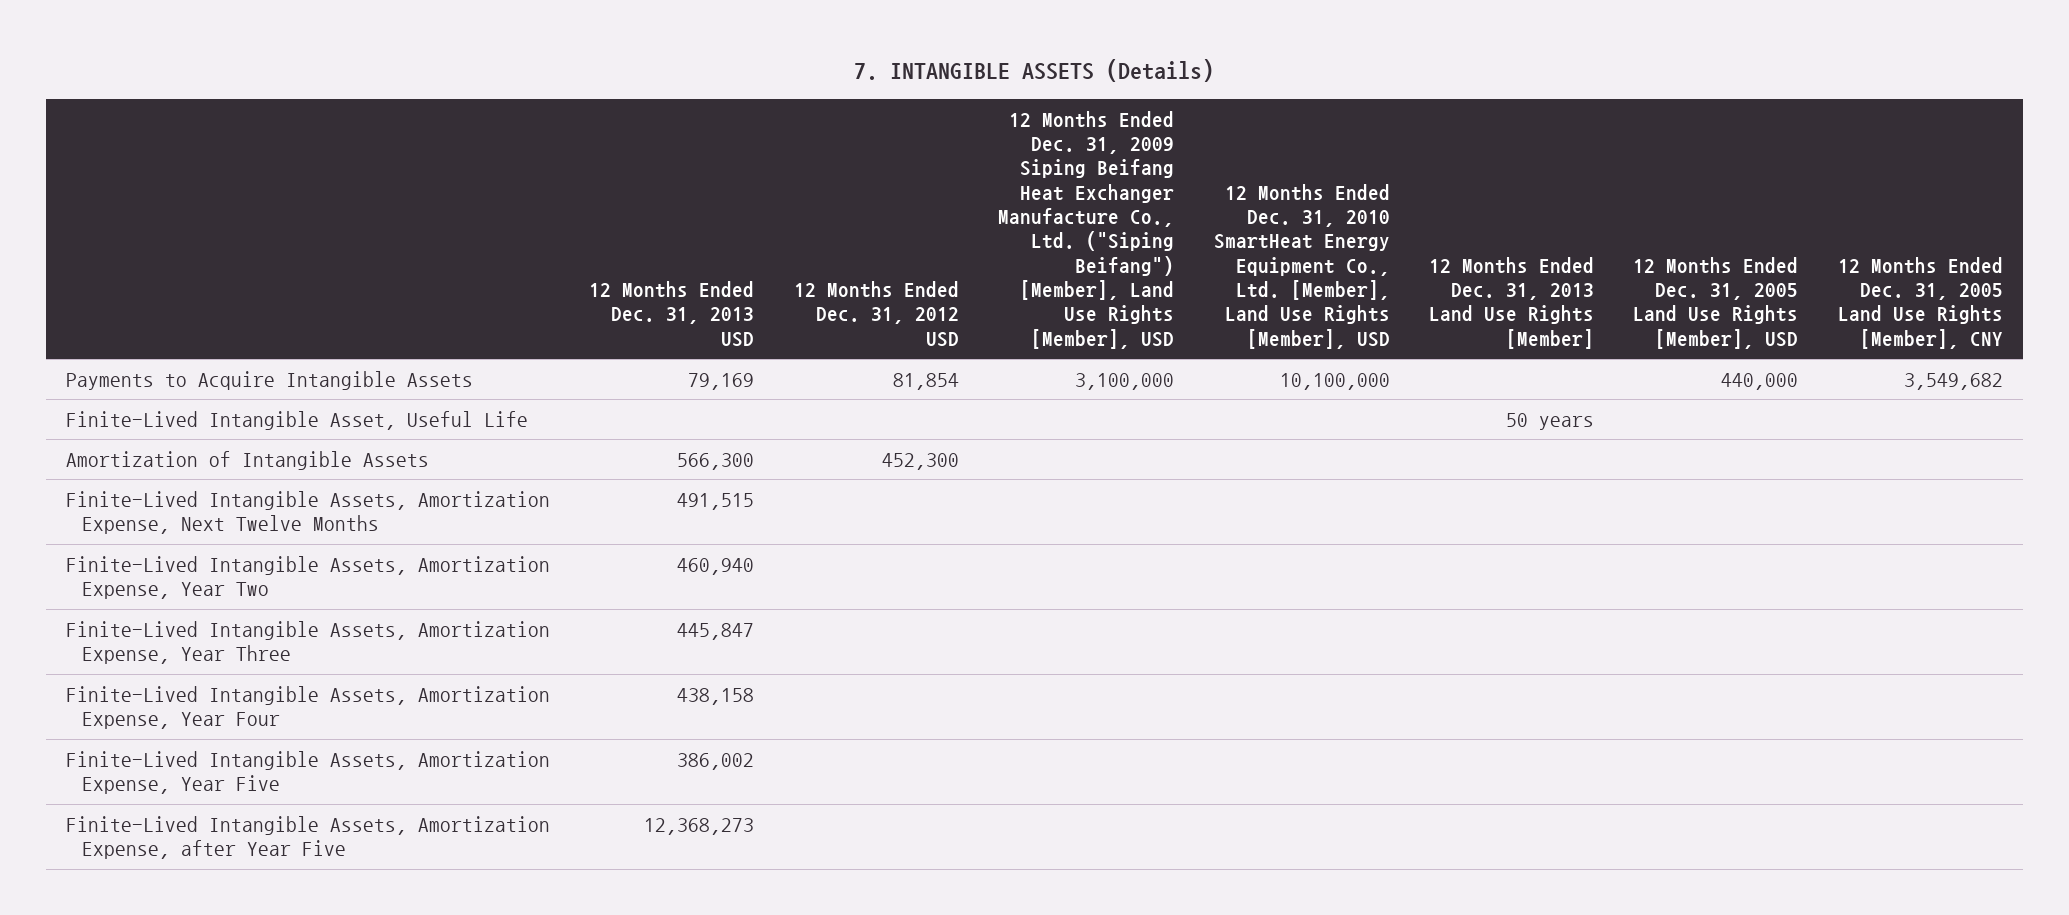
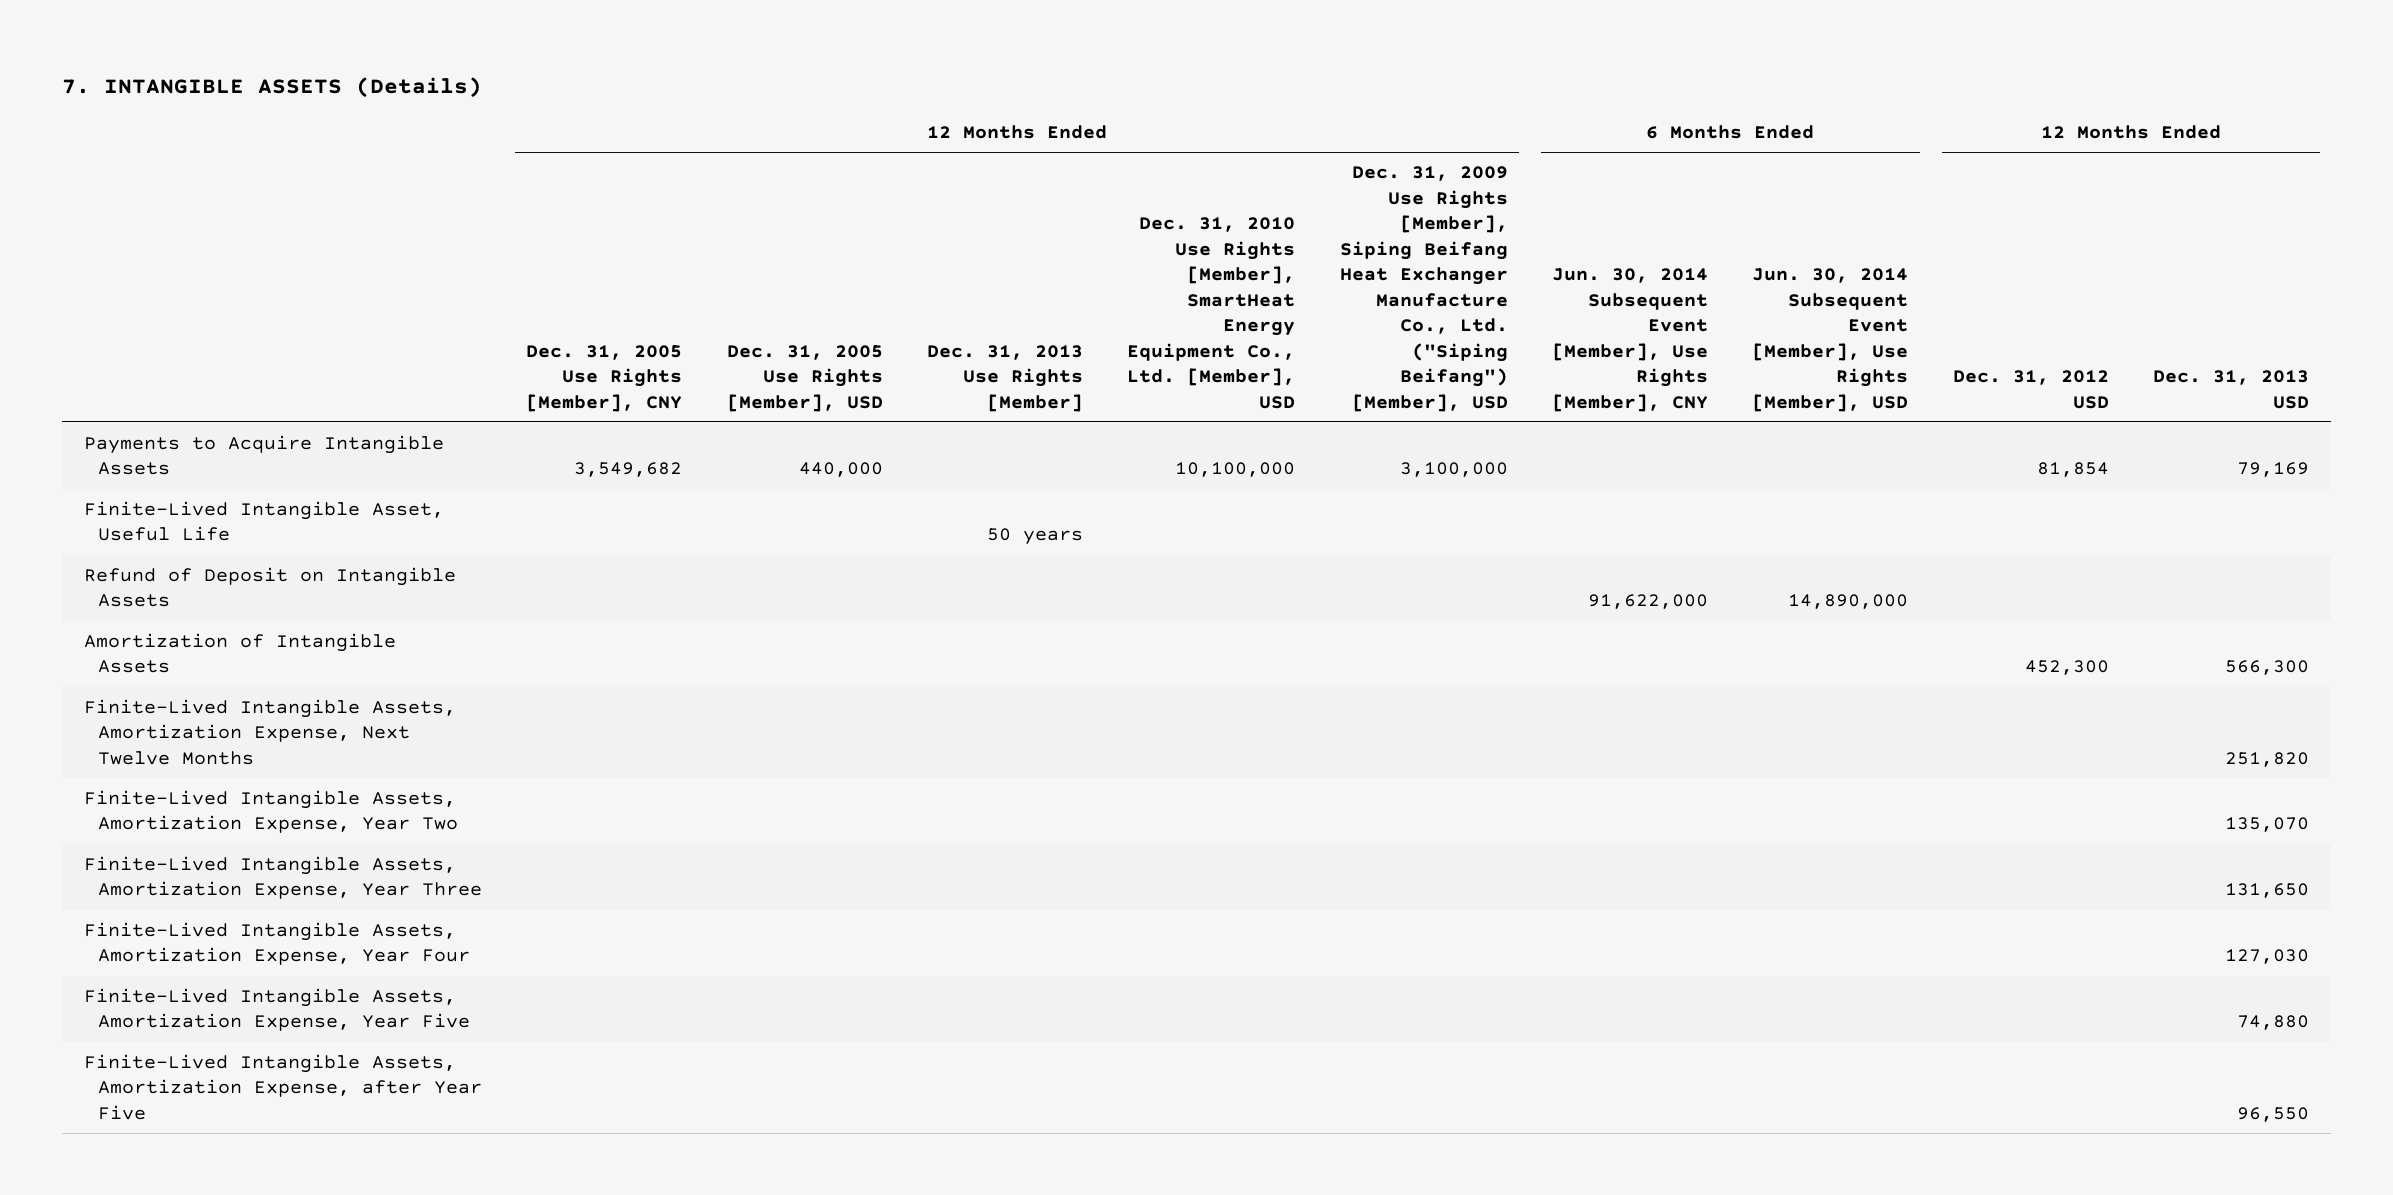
- | 12 Months Ended Dec. 31, 2013 USD | 12 Months Ended Dec. 31, 2012 USD | 12 Months Ended Dec. 31, 2009 Siping Beifang Heat Exchanger Manufacture Co., Ltd. ("Siping Beifang") [Member], Land Use Rights [Member], USD | 12 Months Ended Dec. 31, 2010 SmartHeat Energy Equipment Co., Ltd. [Member], Land Use Rights [Member], USD | 12 Months Ended Dec. 31, 2013 Land Use Rights [Member] | 12 Months Ended Dec. 31, 2005 Land Use Rights [Member], USD | 12 Months Ended Dec. 31, 2005 Land Use Rights [Member], CNY
+ | 12 Months Ended Dec. 31, 2005 Use Rights [Member], CNY | 12 Months Ended Dec. 31, 2005 Use Rights [Member], USD | 12 Months Ended Dec. 31, 2013 Use Rights [Member] | 12 Months Ended Dec. 31, 2010 Use Rights [Member], SmartHeat Energy Equipment Co., Ltd. [Member], USD | 12 Months Ended Dec. 31, 2009 Use Rights [Member], Siping Beifang Heat Exchanger Manufacture Co., Ltd. ("Siping Beifang") [Member], USD | 6 Months Ended Jun. 30, 2014 Subsequent Event [Member], Use Rights [Member], CNY | 6 Months Ended Jun. 30, 2014 Subsequent Event [Member], Use Rights [Member], USD | 12 Months Ended Dec. 31, 2012 USD | 12 Months Ended Dec. 31, 2013 USD
+ Refund of Deposit on Intangible Assets | | | | | | 91,622,000 | 14,890,000 | |
- Finite-Lived Intangible Assets, Amortization Expense, Next Twelve Months | 491,515 | | | | | |
- Finite-Lived Intangible Assets, Amortization Expense, Year Two | 460,940 | | | | | |
- Finite-Lived Intangible Assets, Amortization Expense, Year Three | 445,847 | | | | | |
- Finite-Lived Intangible Assets, Amortization Expense, Year Four | 438,158 | | | | | |
- Finite-Lived Intangible Assets, Amortization Expense, Year Five | 386,002 | | | | | |
- Finite-Lived Intangible Assets, Amortization Expense, after Year Five | 12,368,273 | | | | | |
+ Finite-Lived Intangible Assets, Amortization Expense, Next Twelve Months | | | | | | | | | 251,820
+ Finite-Lived Intangible Assets, Amortization Expense, Year Two | | | | | | | | | 135,070
+ Finite-Lived Intangible Assets, Amortization Expense, Year Three | | | | | | | | | 131,650
+ Finite-Lived Intangible Assets, Amortization Expense, Year Four | | | | | | | | | 127,030
+ Finite-Lived Intangible Assets, Amortization Expense, Year Five | | | | | | | | | 74,880
+ Finite-Lived Intangible Assets, Amortization Expense, after Year Five | | | | | | | | | 96,550

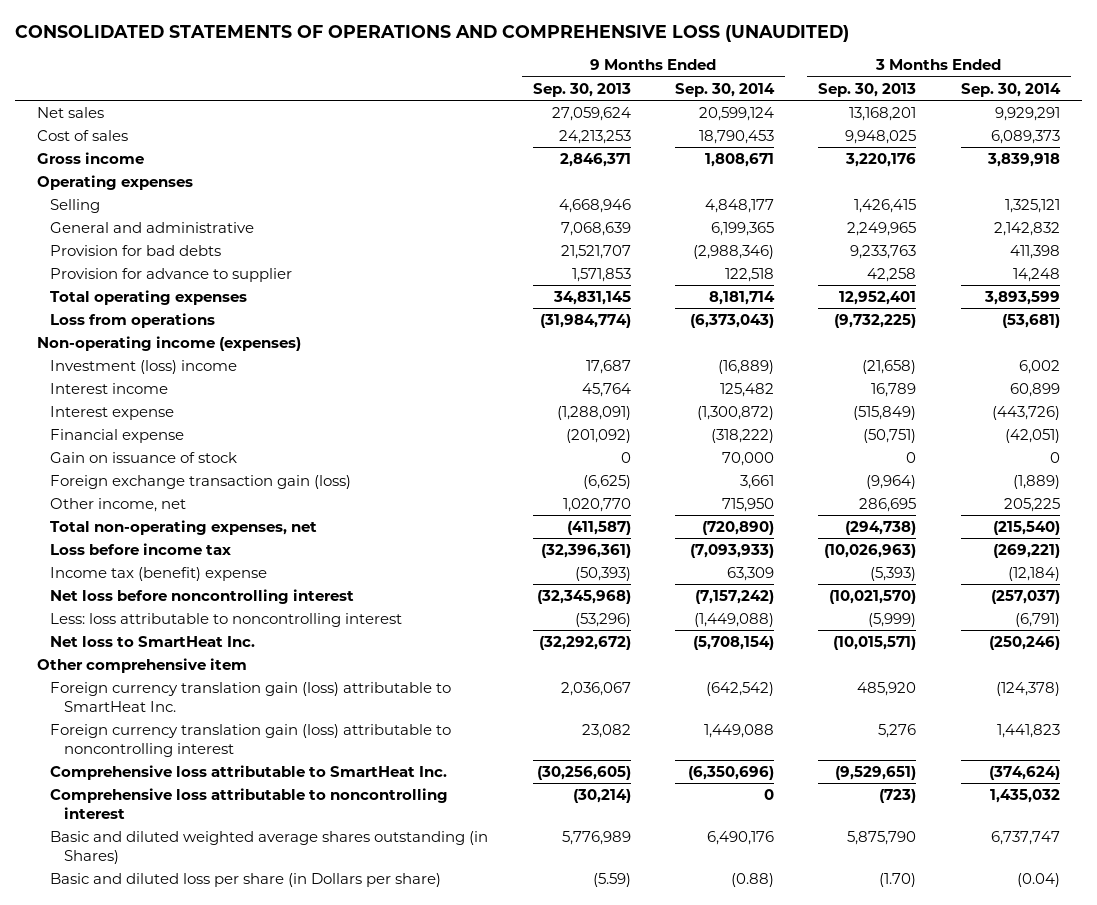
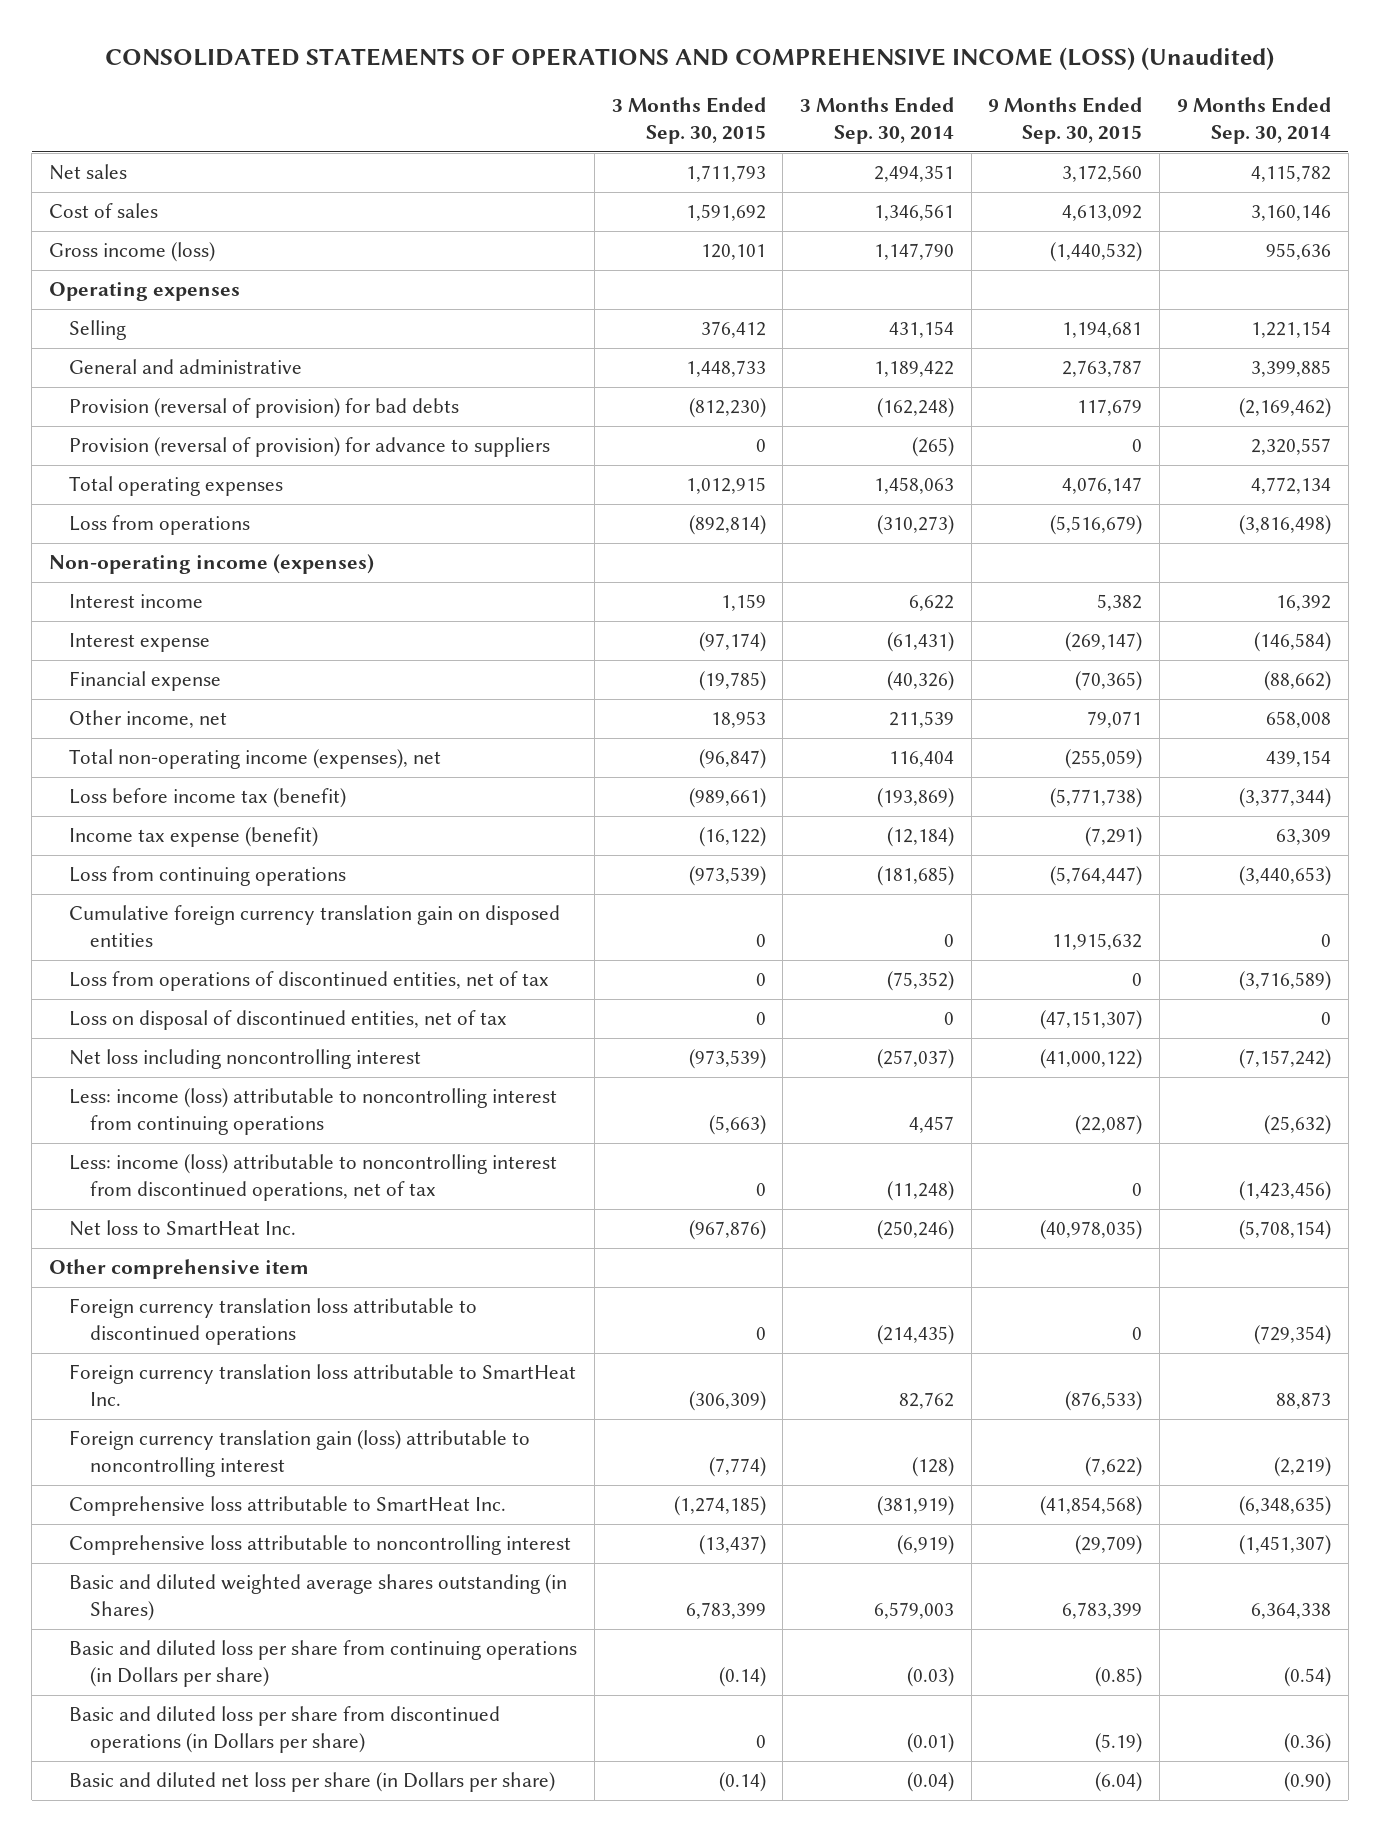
- CONSOLIDATED STATEMENTS OF OPERATIONS AND COMPREHENSIVE LOSS (UNAUDITED)
+ CONSOLIDATED STATEMENTS OF OPERATIONS AND COMPREHENSIVE INCOME (LOSS) (Unaudited)
- | 9 Months Ended Sep. 30, 2013 | 9 Months Ended Sep. 30, 2014 | 3 Months Ended Sep. 30, 2013 | 3 Months Ended Sep. 30, 2014
+ | 3 Months Ended Sep. 30, 2015 | 3 Months Ended Sep. 30, 2014 | 9 Months Ended Sep. 30, 2015 | 9 Months Ended Sep. 30, 2014
- Net sales | 27,059,624 | 20,599,124 | 13,168,201 | 9,929,291
- Cost of sales | 24,213,253 | 18,790,453 | 9,948,025 | 6,089,373
- Gross income | 2,846,371 | 1,808,671 | 3,220,176 | 3,839,918
+ Net sales | 1,711,793 | 2,494,351 | 3,172,560 | 4,115,782
+ Cost of sales | 1,591,692 | 1,346,561 | 4,613,092 | 3,160,146
+ Gross income (loss) | 120,101 | 1,147,790 | (1,440,532) | 955,636
- Selling | 4,668,946 | 4,848,177 | 1,426,415 | 1,325,121
- General and administrative | 7,068,639 | 6,199,365 | 2,249,965 | 2,142,832
- Provision for bad debts | 21,521,707 | (2,988,346) | 9,233,763 | 411,398
- Provision for advance to supplier | 1,571,853 | 122,518 | 42,258 | 14,248
- Total operating expenses | 34,831,145 | 8,181,714 | 12,952,401 | 3,893,599
- Loss from operations | (31,984,774) | (6,373,043) | (9,732,225) | (53,681)
+ Selling | 376,412 | 431,154 | 1,194,681 | 1,221,154
+ General and administrative | 1,448,733 | 1,189,422 | 2,763,787 | 3,399,885
+ Provision (reversal of provision) for bad debts | (812,230) | (162,248) | 117,679 | (2,169,462)
+ Provision (reversal of provision) for advance to suppliers | 0 | (265) | 0 | 2,320,557
+ Total operating expenses | 1,012,915 | 1,458,063 | 4,076,147 | 4,772,134
+ Loss from operations | (892,814) | (310,273) | (5,516,679) | (3,816,498)
- Investment (loss) income | 17,687 | (16,889) | (21,658) | 6,002
- Interest income | 45,764 | 125,482 | 16,789 | 60,899
- Interest expense | (1,288,091) | (1,300,872) | (515,849) | (443,726)
- Financial expense | (201,092) | (318,222) | (50,751) | (42,051)
- Gain on issuance of stock | 0 | 70,000 | 0 | 0
- Foreign exchange transaction gain (loss) | (6,625) | 3,661 | (9,964) | (1,889)
- Other income, net | 1,020,770 | 715,950 | 286,695 | 205,225
- Total non-operating expenses, net | (411,587) | (720,890) | (294,738) | (215,540)
- Loss before income tax | (32,396,361) | (7,093,933) | (10,026,963) | (269,221)
- Income tax (benefit) expense | (50,393) | 63,309 | (5,393) | (12,184)
- Net loss before noncontrolling interest | (32,345,968) | (7,157,242) | (10,021,570) | (257,037)
- Less: loss attributable to noncontrolling interest | (53,296) | (1,449,088) | (5,999) | (6,791)
+ Interest income | 1,159 | 6,622 | 5,382 | 16,392
+ Interest expense | (97,174) | (61,431) | (269,147) | (146,584)
+ Financial expense | (19,785) | (40,326) | (70,365) | (88,662)
+ Other income, net | 18,953 | 211,539 | 79,071 | 658,008
+ Total non-operating income (expenses), net | (96,847) | 116,404 | (255,059) | 439,154
+ Loss before income tax (benefit) | (989,661) | (193,869) | (5,771,738) | (3,377,344)
+ Income tax expense (benefit) | (16,122) | (12,184) | (7,291) | 63,309
+ Loss from continuing operations | (973,539) | (181,685) | (5,764,447) | (3,440,653)
+ Cumulative foreign currency translation gain on disposed entities | 0 | 0 | 11,915,632 | 0
+ Loss from operations of discontinued entities, net of tax | 0 | (75,352) | 0 | (3,716,589)
+ Loss on disposal of discontinued entities, net of tax | 0 | 0 | (47,151,307) | 0
+ Net loss including noncontrolling interest | (973,539) | (257,037) | (41,000,122) | (7,157,242)
+ Less: income (loss) attributable to noncontrolling interest from continuing operations | (5,663) | 4,457 | (22,087) | (25,632)
+ Less: income (loss) attributable to noncontrolling interest from discontinued operations, net of tax | 0 | (11,248) | 0 | (1,423,456)
- Foreign currency translation gain (loss) attributable to SmartHeat Inc. | 2,036,067 | (642,542) | 485,920 | (124,378)
- Foreign currency translation gain (loss) attributable to noncontrolling interest | 23,082 | 1,449,088 | 5,276 | 1,441,823
- Comprehensive loss attributable to SmartHeat Inc. | (30,256,605) | (6,350,696) | (9,529,651) | (374,624)
- Comprehensive loss attributable to noncontrolling interest | (30,214) | 0 | (723) | 1,435,032
- Basic and diluted weighted average shares outstanding (in Shares) | 5,776,989 | 6,490,176 | 5,875,790 | 6,737,747
- Basic and diluted loss per share (in Dollars per share) | (5.59) | (0.88) | (1.70) | (0.04)
+ Foreign currency translation loss attributable to discontinued operations | 0 | (214,435) | 0 | (729,354)
+ Foreign currency translation loss attributable to SmartHeat Inc. | (306,309) | 82,762 | (876,533) | 88,873
+ Foreign currency translation gain (loss) attributable to noncontrolling interest | (7,774) | (128) | (7,622) | (2,219)
+ Comprehensive loss attributable to SmartHeat Inc. | (1,274,185) | (381,919) | (41,854,568) | (6,348,635)
+ Comprehensive loss attributable to noncontrolling interest | (13,437) | (6,919) | (29,709) | (1,451,307)
+ Basic and diluted weighted average shares outstanding (in Shares) | 6,783,399 | 6,579,003 | 6,783,399 | 6,364,338
+ Basic and diluted loss per share from continuing operations (in Dollars per share) | (0.14) | (0.03) | (0.85) | (0.54)
+ Basic and diluted loss per share from discontinued operations (in Dollars per share) | 0 | (0.01) | (5.19) | (0.36)
+ Basic and diluted net loss per share (in Dollars per share) | (0.14) | (0.04) | (6.04) | (0.90)

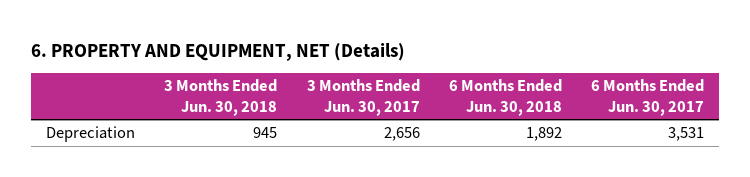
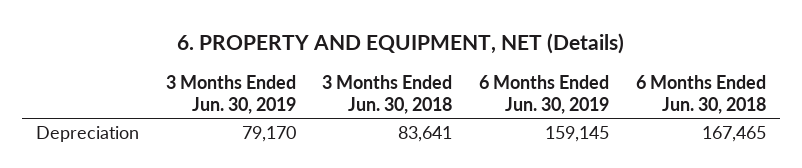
- | 3 Months Ended Jun. 30, 2018 | 3 Months Ended Jun. 30, 2017 | 6 Months Ended Jun. 30, 2018 | 6 Months Ended Jun. 30, 2017
+ | 3 Months Ended Jun. 30, 2019 | 3 Months Ended Jun. 30, 2018 | 6 Months Ended Jun. 30, 2019 | 6 Months Ended Jun. 30, 2018
- Depreciation | 945 | 2,656 | 1,892 | 3,531
+ Depreciation | 79,170 | 83,641 | 159,145 | 167,465

